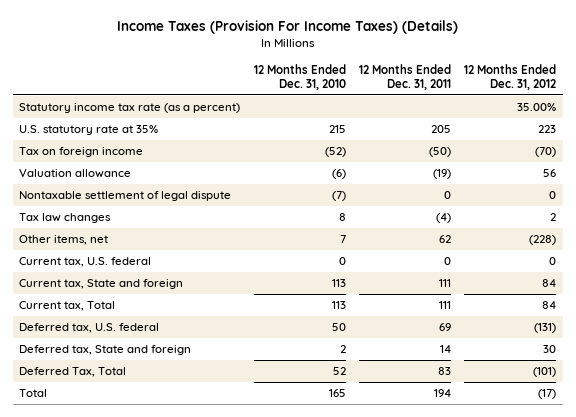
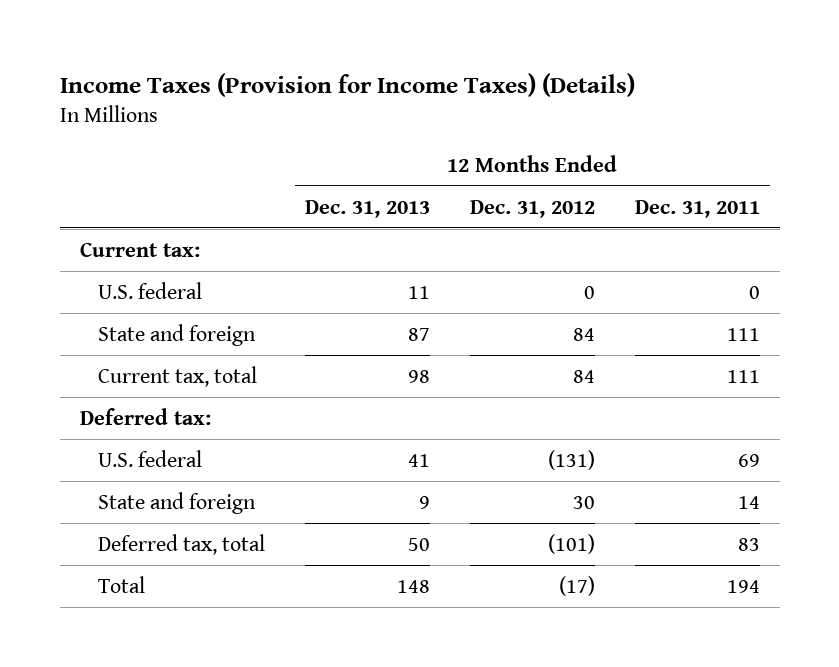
- Income Taxes (Provision For Income Taxes) (Details)
+ Income Taxes (Provision for Income Taxes) (Details)
- | 12 Months Ended Dec. 31, 2010 | 12 Months Ended Dec. 31, 2011 | 12 Months Ended Dec. 31, 2012
+ | 12 Months Ended Dec. 31, 2013 | 12 Months Ended Dec. 31, 2012 | 12 Months Ended Dec. 31, 2011
- Statutory income tax rate (as a percent) | | | 35.00%
- U.S. statutory rate at 35% | 215 | 205 | 223
- Tax on foreign income | (52) | (50) | (70)
- Valuation allowance | (6) | (19) | 56
- Nontaxable settlement of legal dispute | (7) | 0 | 0
- Tax law changes | 8 | (4) | 2
- Other items, net | 7 | 62 | (228)
- Current tax, U.S. federal | 0 | 0 | 0
- Current tax, State and foreign | 113 | 111 | 84
- Current tax, Total | 113 | 111 | 84
- Deferred tax, U.S. federal | 50 | 69 | (131)
- Deferred tax, State and foreign | 2 | 14 | 30
- Deferred Tax, Total | 52 | 83 | (101)
+ Current tax:
+ U.S. federal | 11 | 0 | 0
+ State and foreign | 87 | 84 | 111
+ Current tax, total | 98 | 84 | 111
+ Deferred tax:
+ U.S. federal | 41 | (131) | 69
+ State and foreign | 9 | 30 | 14
+ Deferred tax, total | 50 | (101) | 83

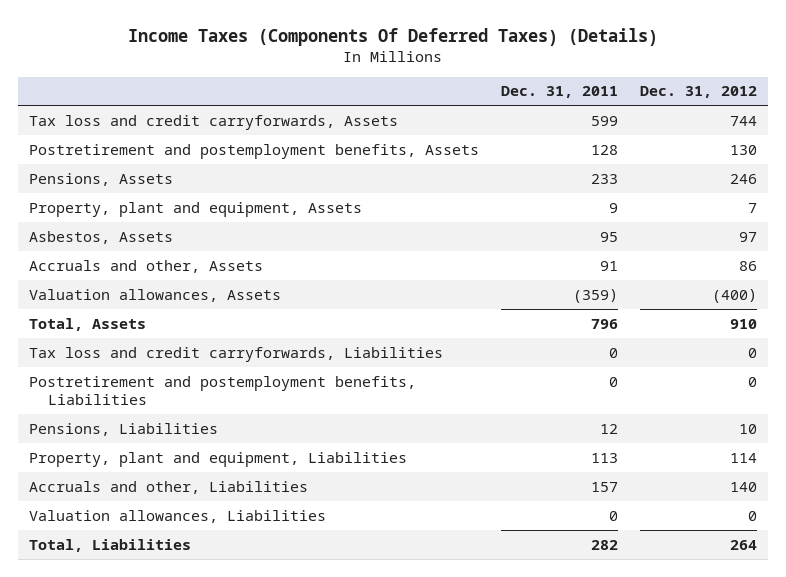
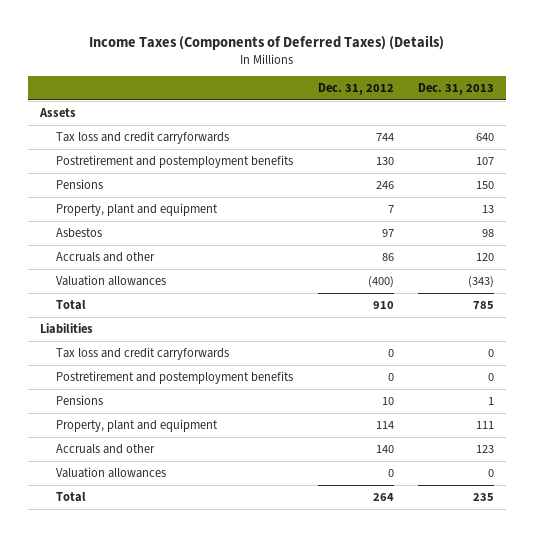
- Income Taxes (Components Of Deferred Taxes) (Details)
+ Income Taxes (Components of Deferred Taxes) (Details)
- | Dec. 31, 2011 | Dec. 31, 2012
+ | Dec. 31, 2012 | Dec. 31, 2013
- Tax loss and credit carryforwards, Assets | 599 | 744
- Postretirement and postemployment benefits, Assets | 128 | 130
- Pensions, Assets | 233 | 246
- Property, plant and equipment, Assets | 9 | 7
- Asbestos, Assets | 95 | 97
- Accruals and other, Assets | 91 | 86
- Valuation allowances, Assets | (359) | (400)
- Total, Assets | 796 | 910
- Tax loss and credit carryforwards, Liabilities | 0 | 0
- Postretirement and postemployment benefits, Liabilities | 0 | 0
- Pensions, Liabilities | 12 | 10
- Property, plant and equipment, Liabilities | 113 | 114
- Accruals and other, Liabilities | 157 | 140
- Valuation allowances, Liabilities | 0 | 0
- Total, Liabilities | 282 | 264
+ Assets
+ Tax loss and credit carryforwards | 744 | 640
+ Postretirement and postemployment benefits | 130 | 107
+ Pensions | 246 | 150
+ Property, plant and equipment | 7 | 13
+ Asbestos | 97 | 98
+ Accruals and other | 86 | 120
+ Valuation allowances | (400) | (343)
+ Total | 910 | 785
+ Liabilities
+ Tax loss and credit carryforwards | 0 | 0
+ Postretirement and postemployment benefits | 0 | 0
+ Pensions | 10 | 1
+ Property, plant and equipment | 114 | 111
+ Accruals and other | 140 | 123
+ Valuation allowances | 0 | 0
+ Total | 264 | 235

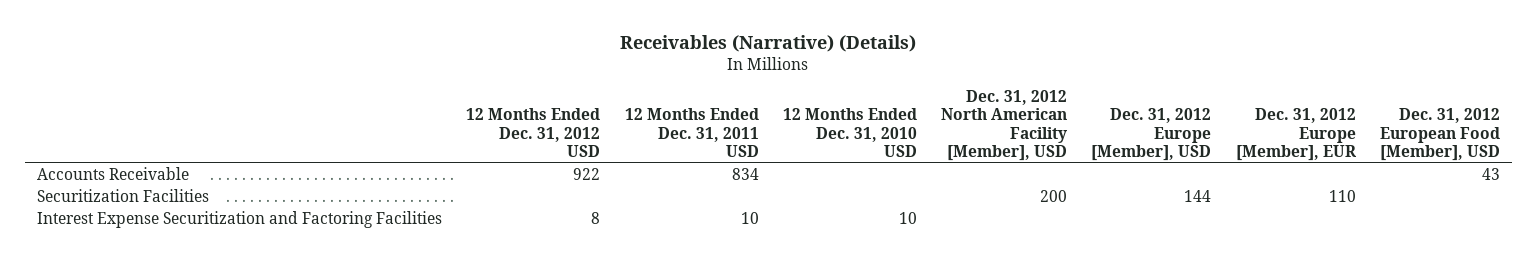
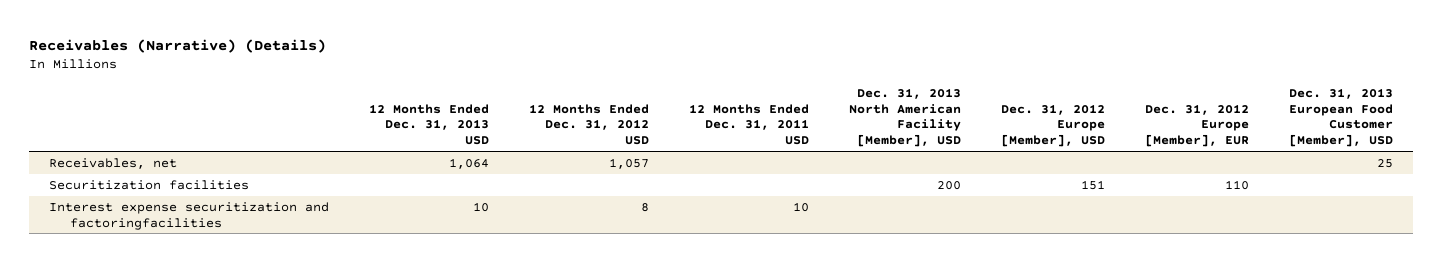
- | 12 Months Ended Dec. 31, 2012 USD | 12 Months Ended Dec. 31, 2011 USD | 12 Months Ended Dec. 31, 2010 USD | Dec. 31, 2012 North American Facility [Member], USD | Dec. 31, 2012 Europe [Member], USD | Dec. 31, 2012 Europe [Member], EUR | Dec. 31, 2012 European Food [Member], USD
+ | 12 Months Ended Dec. 31, 2013 USD | 12 Months Ended Dec. 31, 2012 USD | 12 Months Ended Dec. 31, 2011 USD | Dec. 31, 2013 North American Facility [Member], USD | Dec. 31, 2012 Europe [Member], USD | Dec. 31, 2012 Europe [Member], EUR | Dec. 31, 2013 European Food Customer [Member], USD
- Accounts Receivable | 922 | 834 | | | | | 43
- Securitization Facilities | | | | 200 | 144 | 110 |
- Interest Expense Securitization and Factoring Facilities | 8 | 10 | 10 | | | |
+ Receivables, net | 1,064 | 1,057 | | | | | 25
+ Securitization facilities | | | | 200 | 151 | 110 |
+ Interest expense securitization and factoringfacilities | 10 | 8 | 10 | | | |

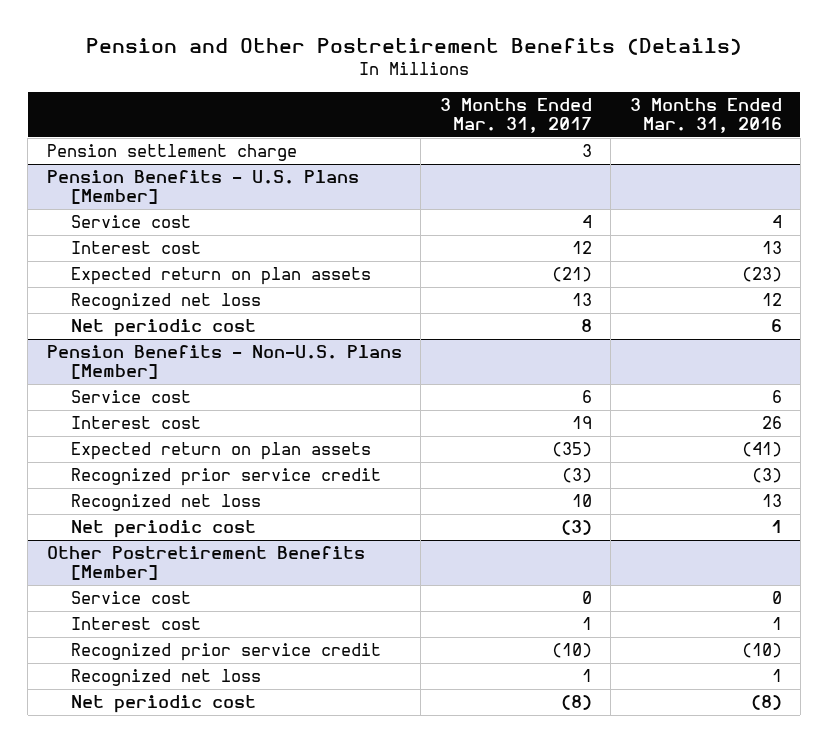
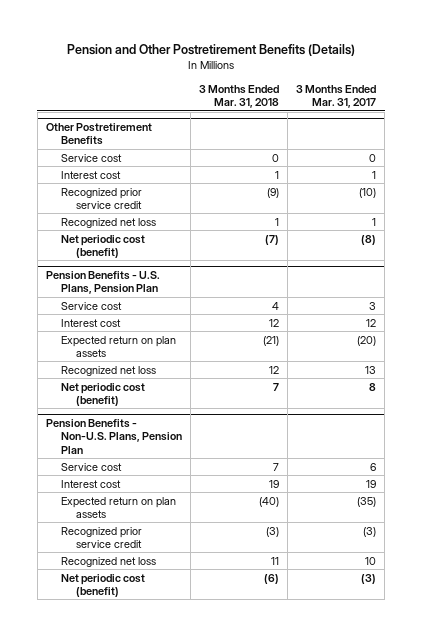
- | 3 Months Ended Mar. 31, 2017 | 3 Months Ended Mar. 31, 2016
+ | 3 Months Ended Mar. 31, 2018 | 3 Months Ended Mar. 31, 2017
- Pension settlement charge | 3 |
- Pension Benefits - U.S. Plans [Member]
- Service cost | 4 | 4
+ Other Postretirement Benefits
+ Service cost | 0 | 0
+ Interest cost | 1 | 1
+ Recognized prior service credit | (9) | (10)
+ Recognized net loss | 1 | 1
+ Net periodic cost (benefit) | (7) | (8)
+ Pension Benefits - U.S. Plans, Pension Plan
+ Service cost | 4 | 3
- Expected return on plan assets | (21) | (23)
+ Expected return on plan assets | (21) | (20)
- Net periodic cost | 8 | 6
- Pension Benefits - Non-U.S. Plans [Member]
+ Net periodic cost (benefit) | 7 | 8
+ Pension Benefits - Non-U.S. Plans, Pension Plan
- Net periodic cost | (3) | 1
- Other Postretirement Benefits [Member]
- Service cost | 0 | 0
- Interest cost | 1 | 1
- Recognized prior service credit | (10) | (10)
- Recognized net loss | 1 | 1
- Net periodic cost | (8) | (8)
+ Net periodic cost (benefit) | (6) | (3)

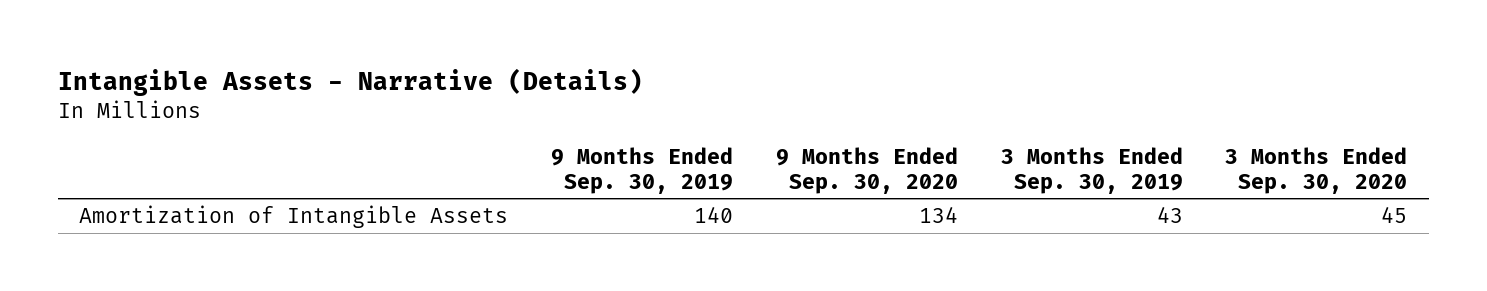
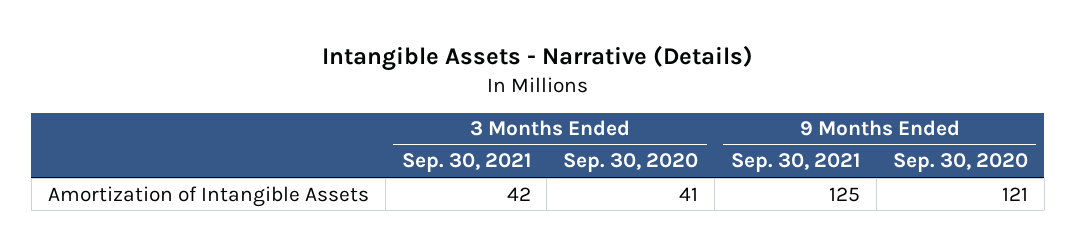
- | 9 Months Ended Sep. 30, 2019 | 9 Months Ended Sep. 30, 2020 | 3 Months Ended Sep. 30, 2019 | 3 Months Ended Sep. 30, 2020
+ | 3 Months Ended Sep. 30, 2021 | 3 Months Ended Sep. 30, 2020 | 9 Months Ended Sep. 30, 2021 | 9 Months Ended Sep. 30, 2020
- Amortization of Intangible Assets | 140 | 134 | 43 | 45
+ Amortization of Intangible Assets | 42 | 41 | 125 | 121

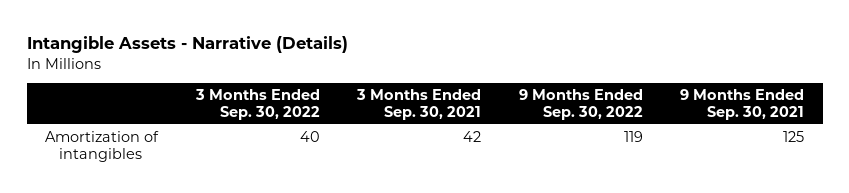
- | 3 Months Ended Sep. 30, 2021 | 3 Months Ended Sep. 30, 2020 | 9 Months Ended Sep. 30, 2021 | 9 Months Ended Sep. 30, 2020
+ | 3 Months Ended Sep. 30, 2022 | 3 Months Ended Sep. 30, 2021 | 9 Months Ended Sep. 30, 2022 | 9 Months Ended Sep. 30, 2021
- Amortization of Intangible Assets | 42 | 41 | 125 | 121
+ Amortization of intangibles | 40 | 42 | 119 | 125

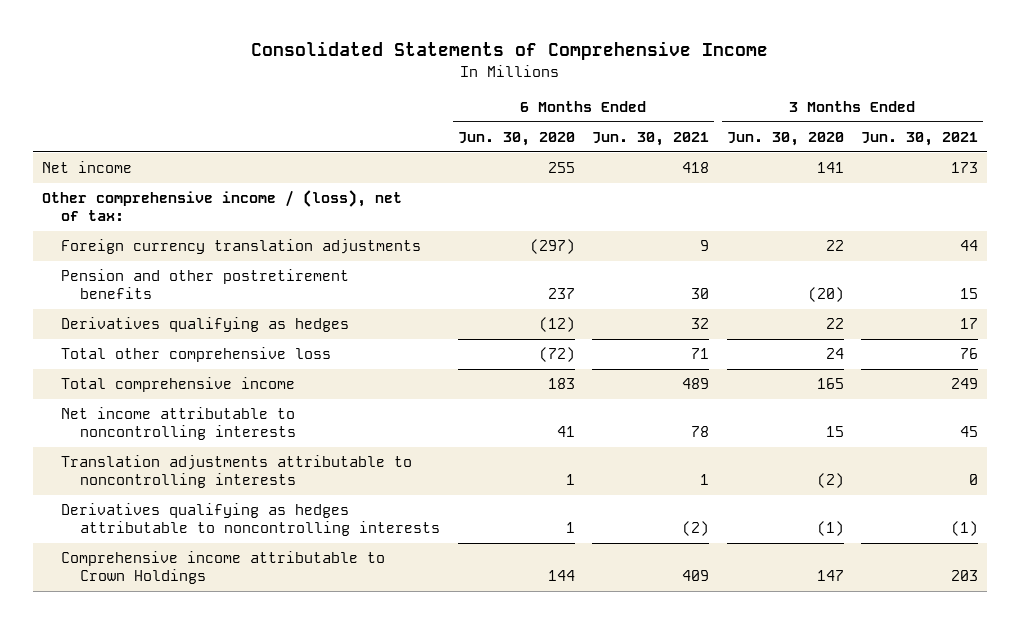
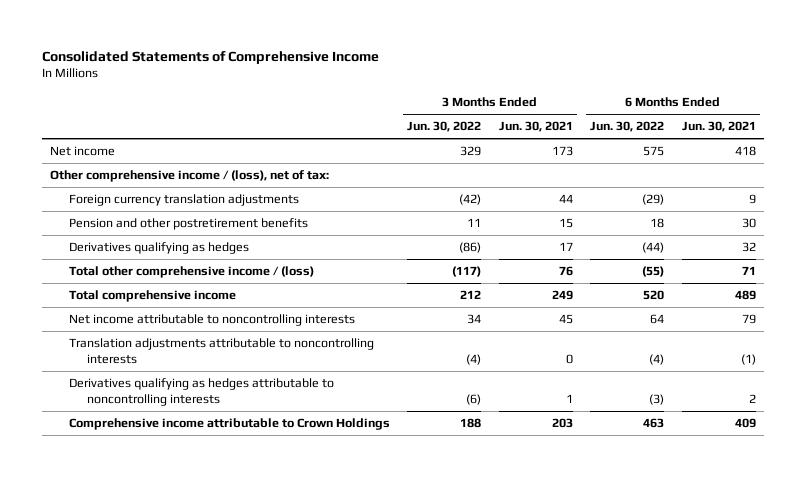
- | 6 Months Ended Jun. 30, 2020 | 6 Months Ended Jun. 30, 2021 | 3 Months Ended Jun. 30, 2020 | 3 Months Ended Jun. 30, 2021
+ | 3 Months Ended Jun. 30, 2022 | 3 Months Ended Jun. 30, 2021 | 6 Months Ended Jun. 30, 2022 | 6 Months Ended Jun. 30, 2021
- Total other comprehensive loss | (72) | 71 | 24 | 76
+ Total other comprehensive income / (loss) | (117) | 76 | (55) | 71
- Net income attributable to noncontrolling interests | 41 | 78 | 15 | 45
- Translation adjustments attributable to noncontrolling interests | 1 | 1 | (2) | 0
- Derivatives qualifying as hedges attributable to noncontrolling interests | 1 | (2) | (1) | (1)
+ Net income attributable to noncontrolling interests | 34 | 45 | 64 | 79
+ Translation adjustments attributable to noncontrolling interests | (4) | 0 | (4) | (1)
+ Derivatives qualifying as hedges attributable to noncontrolling interests | (6) | 1 | (3) | 2

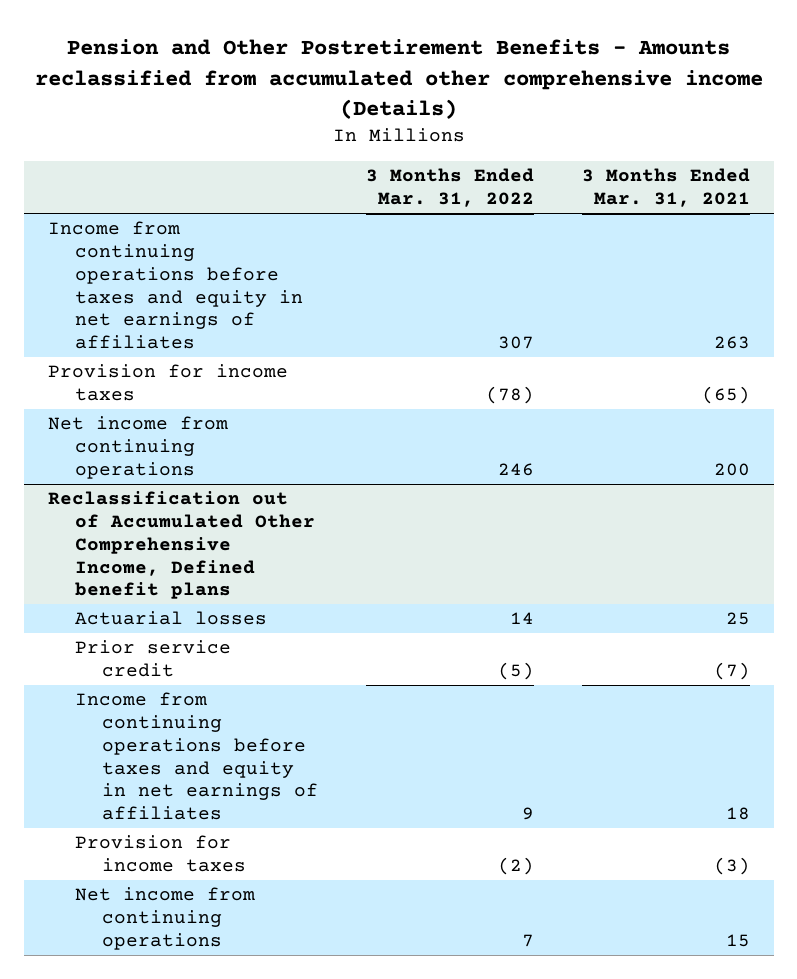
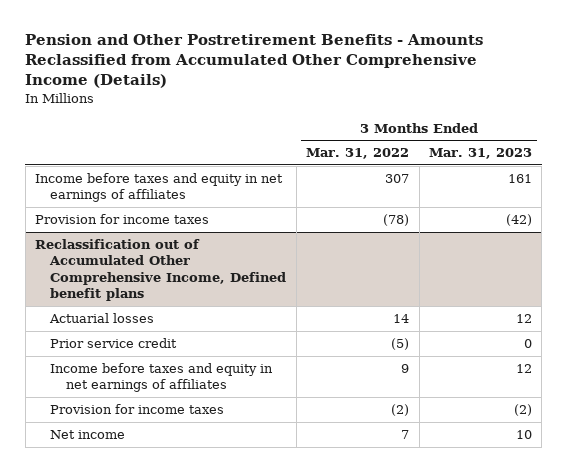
- Pension and Other Postretirement Benefits - Amounts reclassified from accumulated other comprehensive income (Details)
+ Pension and Other Postretirement Benefits - Amounts Reclassified from Accumulated Other Comprehensive Income (Details)
- | 3 Months Ended Mar. 31, 2022 | 3 Months Ended Mar. 31, 2021
+ | 3 Months Ended Mar. 31, 2022 | 3 Months Ended Mar. 31, 2023
- Income from continuing operations before taxes and equity in net earnings of affiliates | 307 | 263
+ Income before taxes and equity in net earnings of affiliates | 307 | 161
- Net income from continuing operations | 246 | 200
@ Reclassification out of Accumulated Other Comprehensive Income, Defined benefit plans
- Income from continuing operations before taxes and equity in net earnings of affiliates | 9 | 18
+ Income before taxes and equity in net earnings of affiliates | 9 | 12
- Net income from continuing operations | 7 | 15
+ Net income | 7 | 10

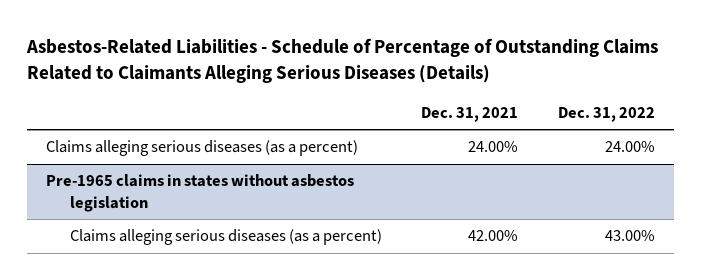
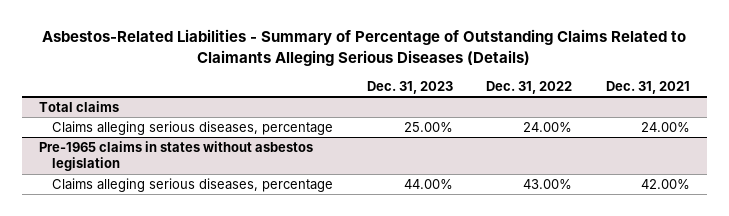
- Asbestos-Related Liabilities - Schedule of Percentage of Outstanding Claims Related to Claimants Alleging Serious Diseases (Details)
+ Asbestos-Related Liabilities - Summary of Percentage of Outstanding Claims Related to Claimants Alleging Serious Diseases (Details)
- | Dec. 31, 2021 | Dec. 31, 2022
+ | Dec. 31, 2023 | Dec. 31, 2022 | Dec. 31, 2021
- Claims alleging serious diseases (as a percent) | 24.00% | 24.00%
+ Total claims
+ Claims alleging serious diseases, percentage | 25.00% | 24.00% | 24.00%
@ Pre-1965 claims in states without asbestos legislation
- Claims alleging serious diseases (as a percent) | 42.00% | 43.00%
+ Claims alleging serious diseases, percentage | 44.00% | 43.00% | 42.00%

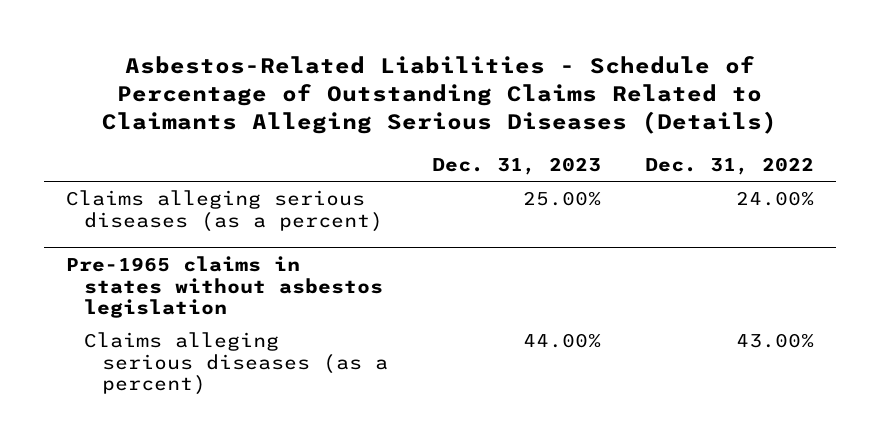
- Asbestos-Related Liabilities - Summary of Percentage of Outstanding Claims Related to Claimants Alleging Serious Diseases (Details)
+ Asbestos-Related Liabilities - Schedule of Percentage of Outstanding Claims Related to Claimants Alleging Serious Diseases (Details)
- | Dec. 31, 2023 | Dec. 31, 2022 | Dec. 31, 2021
+ | Dec. 31, 2023 | Dec. 31, 2022
- Total claims
- Claims alleging serious diseases, percentage | 25.00% | 24.00% | 24.00%
+ Claims alleging serious diseases (as a percent) | 25.00% | 24.00%
@ Pre-1965 claims in states without asbestos legislation
- Claims alleging serious diseases, percentage | 44.00% | 43.00% | 42.00%
+ Claims alleging serious diseases (as a percent) | 44.00% | 43.00%

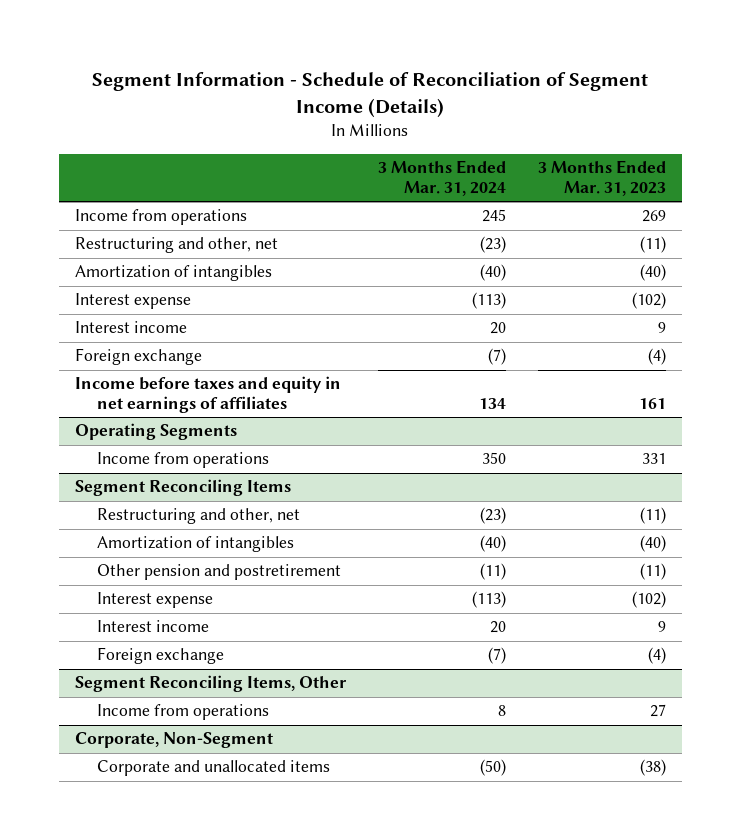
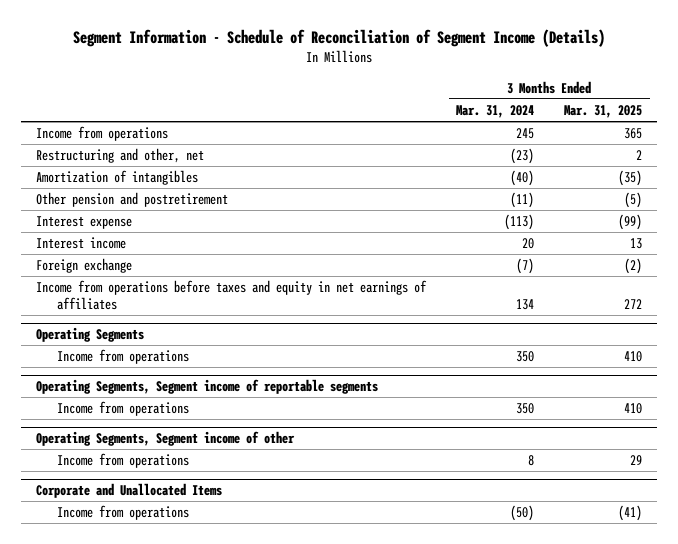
- | 3 Months Ended Mar. 31, 2024 | 3 Months Ended Mar. 31, 2023
+ | 3 Months Ended Mar. 31, 2024 | 3 Months Ended Mar. 31, 2025
+ Other pension and postretirement | (11) | (5)
- Income before taxes and equity in net earnings of affiliates | 134 | 161
+ Income from operations before taxes and equity in net earnings of affiliates | 134 | 272
- Segment Reconciling Items
- Restructuring and other, net | (23) | (11)
- Amortization of intangibles | (40) | (40)
- Other pension and postretirement | (11) | (11)
- Interest expense | (113) | (102)
- Interest income | 20 | 9
- Foreign exchange | (7) | (4)
- Segment Reconciling Items, Other
+ Operating Segments, Segment income of reportable segments
+ Income from operations | 350 | 410
+ Operating Segments, Segment income of other
- Corporate, Non-Segment
- Corporate and unallocated items | (50) | (38)
+ Corporate and Unallocated Items
+ Income from operations | (50) | (41)

